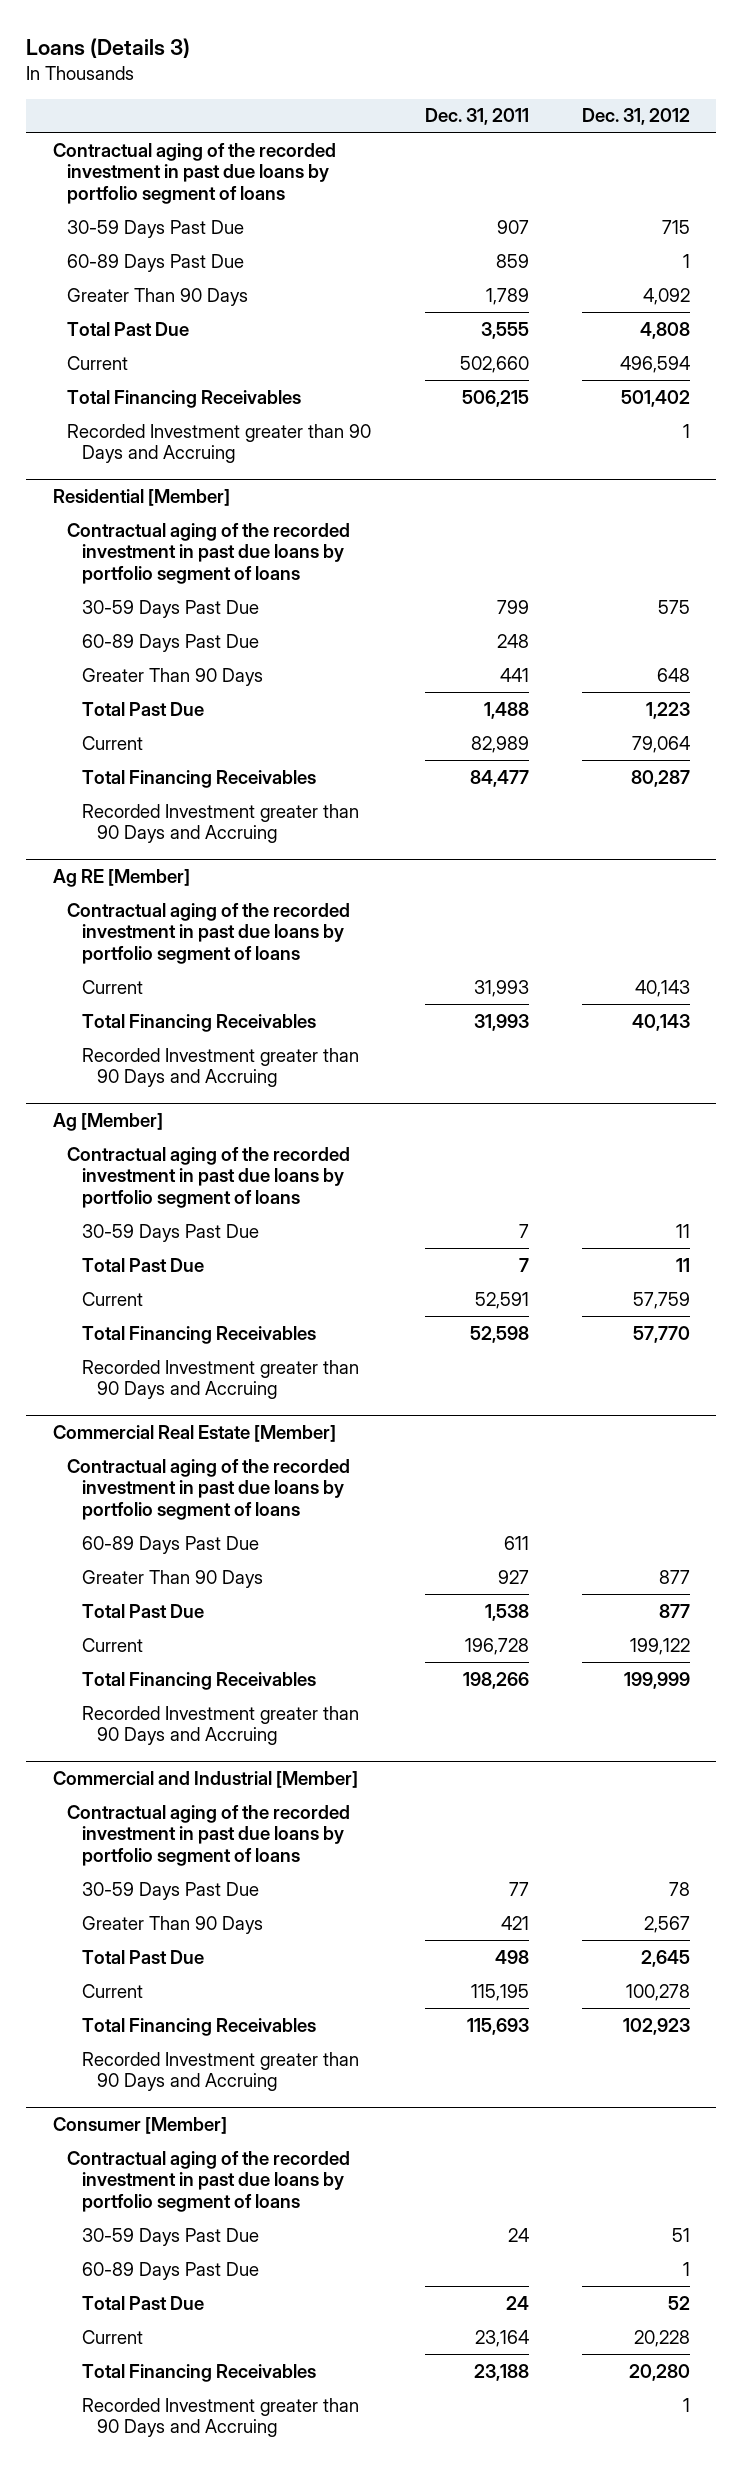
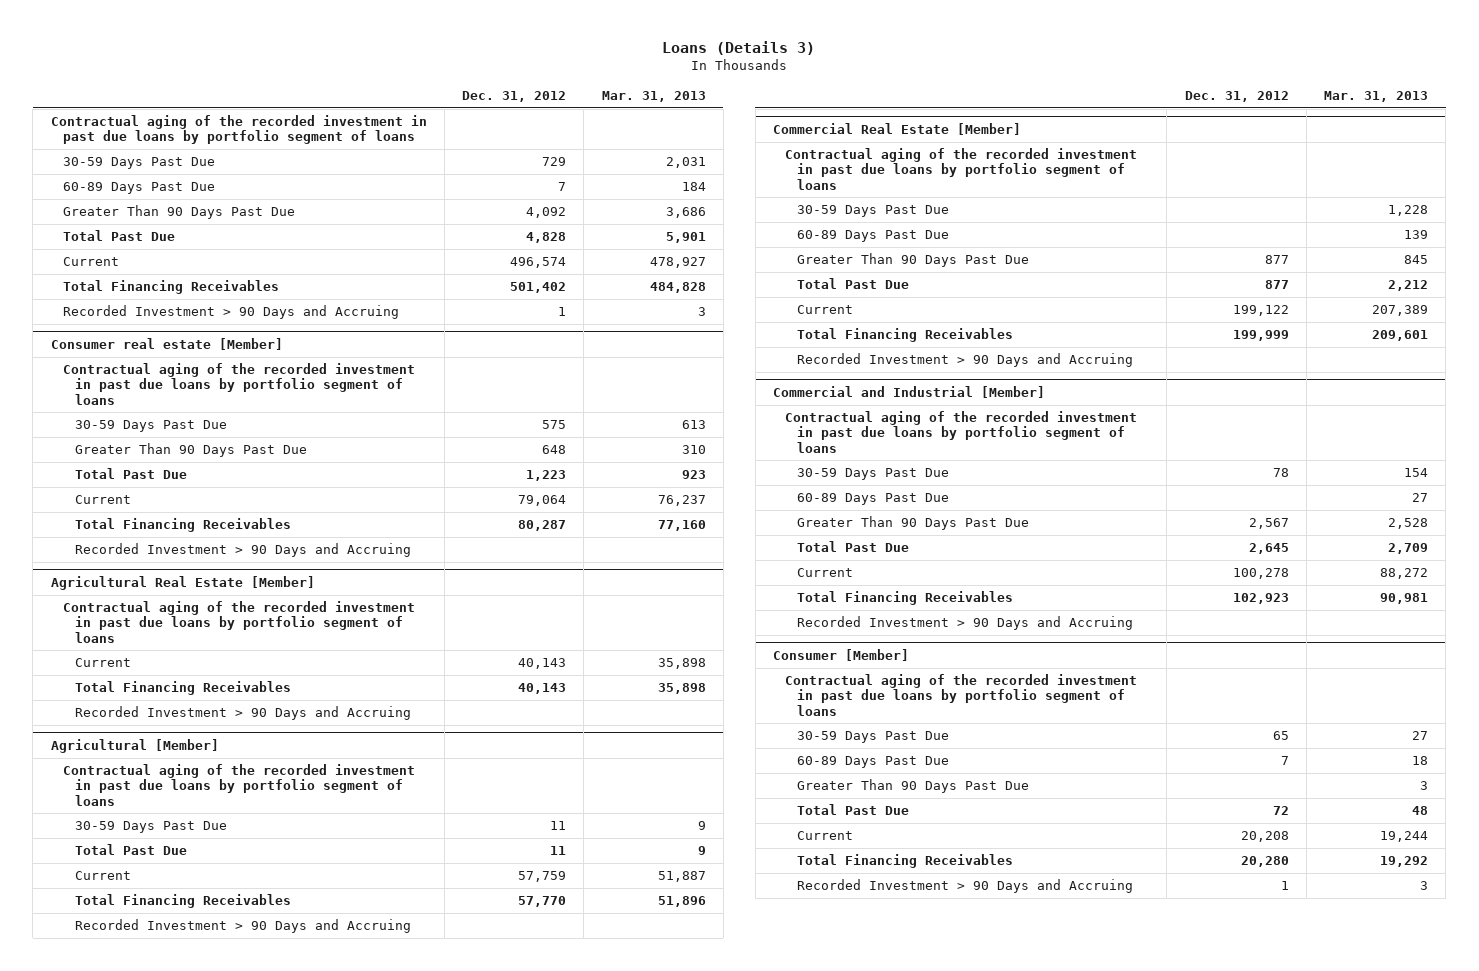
- | Dec. 31, 2011 | Dec. 31, 2012
+ | Dec. 31, 2012 | Mar. 31, 2013
- 30-59 Days Past Due | 907 | 715
- 60-89 Days Past Due | 859 | 1
- Greater Than 90 Days | 1,789 | 4,092
- Total Past Due | 3,555 | 4,808
- Current | 502,660 | 496,594
+ 30-59 Days Past Due | 729 | 2,031
+ 60-89 Days Past Due | 7 | 184
+ Greater Than 90 Days Past Due | 4,092 | 3,686
+ Total Past Due | 4,828 | 5,901
+ Current | 496,574 | 478,927
- Recorded Investment greater than 90 Days and Accruing | | 1
- Residential [Member]
+ Recorded Investment > 90 Days and Accruing | 1 | 3
+ Consumer real estate [Member]
- 60-89 Days Past Due | 248 |
- Greater Than 90 Days | 441 | 648
+ Greater Than 90 Days Past Due | 648 | 310
- Recorded Investment greater than 90 Days and Accruing
- Ag RE [Member]
+ Recorded Investment > 90 Days and Accruing
+ Agricultural Real Estate [Member]
- Recorded Investment greater than 90 Days and Accruing
- Ag [Member]
+ Recorded Investment > 90 Days and Accruing
+ Agricultural [Member]
- Recorded Investment greater than 90 Days and Accruing
+ Recorded Investment > 90 Days and Accruing
@ Commercial Real Estate [Member]
+ 30-59 Days Past Due | | 1,228
- Greater Than 90 Days | 927 | 877
+ Greater Than 90 Days Past Due | 877 | 845
- Recorded Investment greater than 90 Days and Accruing
+ Recorded Investment > 90 Days and Accruing
@ Commercial and Industrial [Member]
- Greater Than 90 Days | 421 | 2,567
+ 60-89 Days Past Due | | 27
+ Greater Than 90 Days Past Due | 2,567 | 2,528
- Recorded Investment greater than 90 Days and Accruing
+ Recorded Investment > 90 Days and Accruing
@ Consumer [Member]
- 30-59 Days Past Due | 24 | 51
- 60-89 Days Past Due | | 1
- Total Past Due | 24 | 52
- Current | 23,164 | 20,228
+ 30-59 Days Past Due | 65 | 27
+ 60-89 Days Past Due | 7 | 18
+ Greater Than 90 Days Past Due | | 3
+ Total Past Due | 72 | 48
+ Current | 20,208 | 19,244
- Recorded Investment greater than 90 Days and Accruing | | 1
+ Recorded Investment > 90 Days and Accruing | 1 | 3

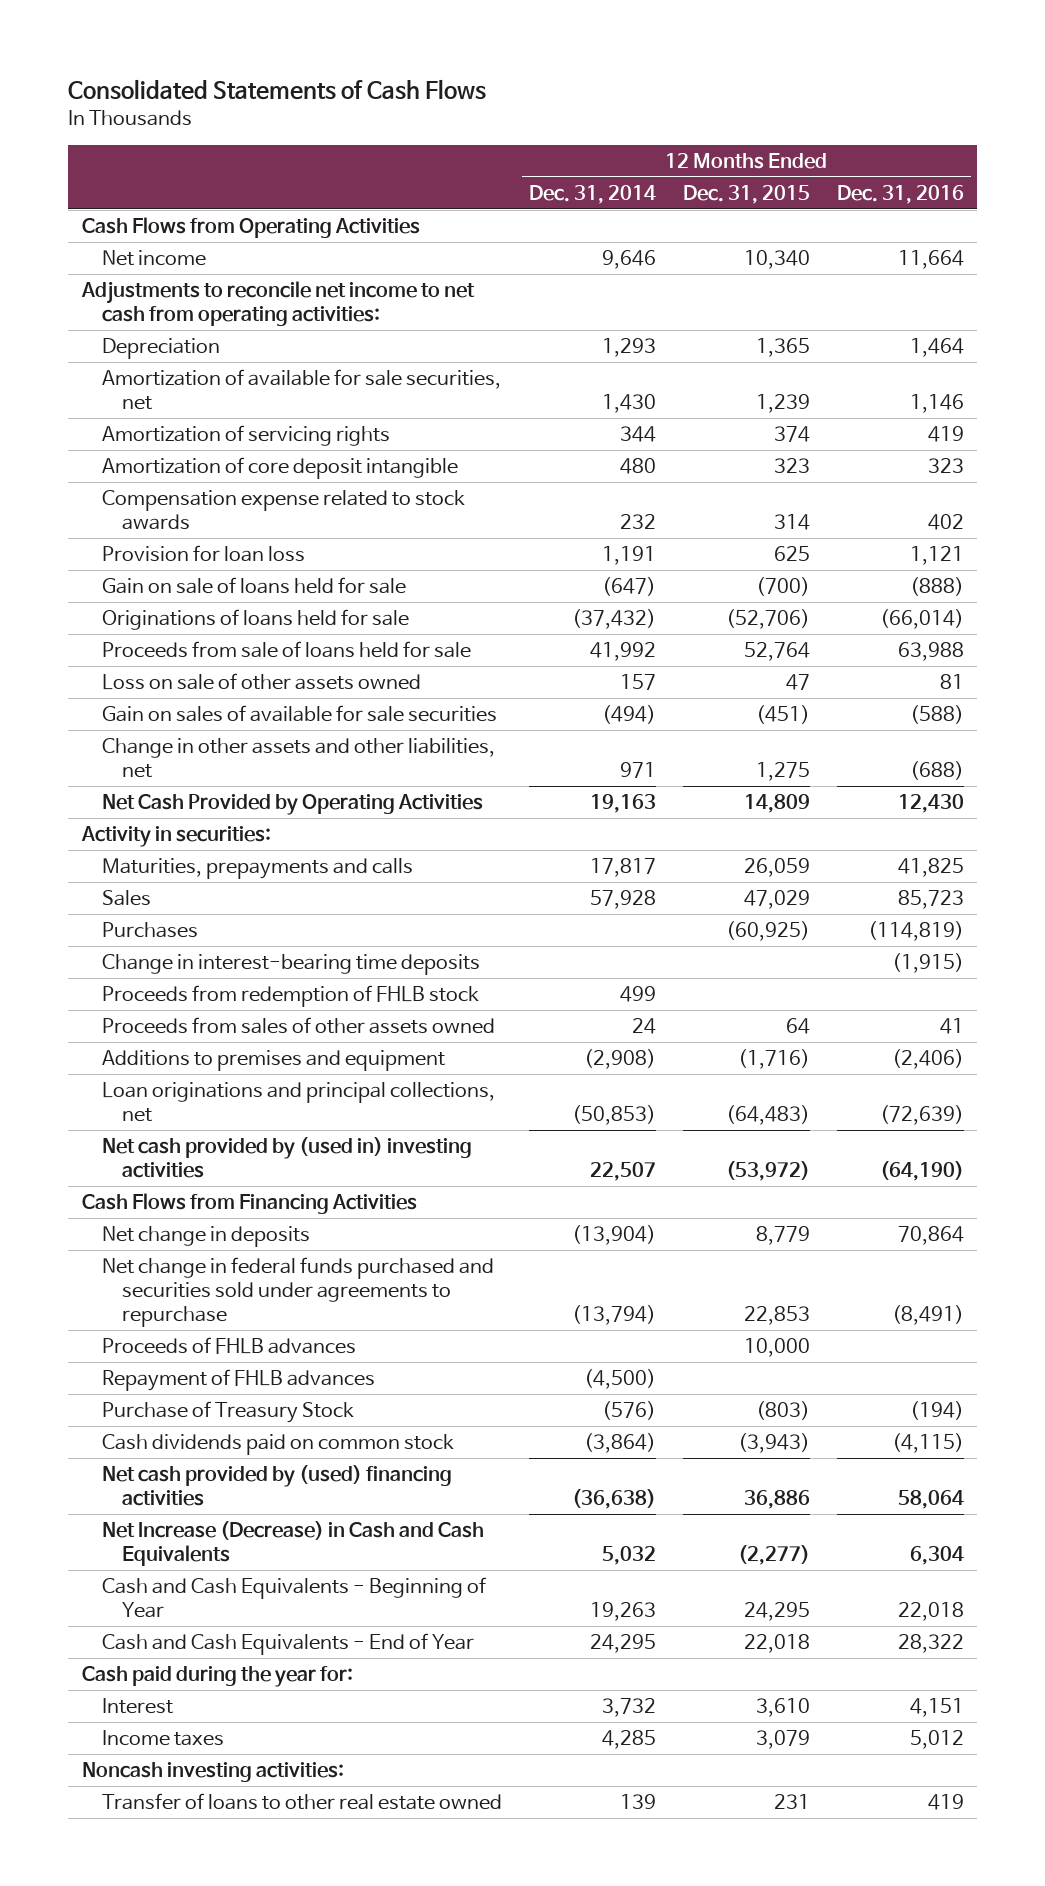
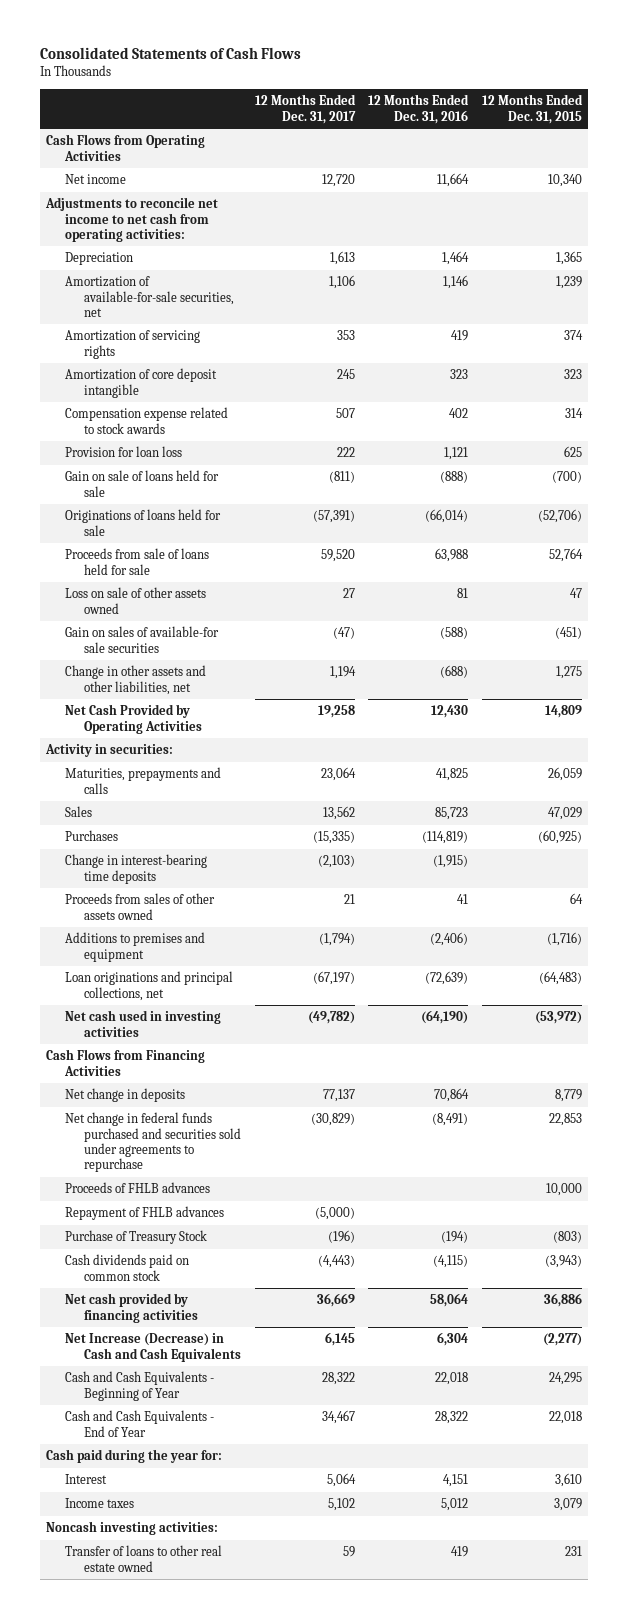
- | 12 Months Ended Dec. 31, 2014 | 12 Months Ended Dec. 31, 2015 | 12 Months Ended Dec. 31, 2016
+ | 12 Months Ended Dec. 31, 2017 | 12 Months Ended Dec. 31, 2016 | 12 Months Ended Dec. 31, 2015
- Amortization of available for sale securities, net | 1,430 | 1,239 | 1,146
+ Amortization of available-for-sale securities, net | 1,106 | 1,146 | 1,239
- Gain on sales of available for sale securities | (494) | (451) | (588)
+ Gain on sales of available-for sale securities | (47) | (588) | (451)
- Proceeds from redemption of FHLB stock | 499 | |
- Net cash provided by (used in) investing activities | 22,507 | (53,972) | (64,190)
+ Net cash used in investing activities | (49,782) | (64,190) | (53,972)
- Net cash provided by (used) financing activities | (36,638) | 36,886 | 58,064
+ Net cash provided by financing activities | 36,669 | 58,064 | 36,886

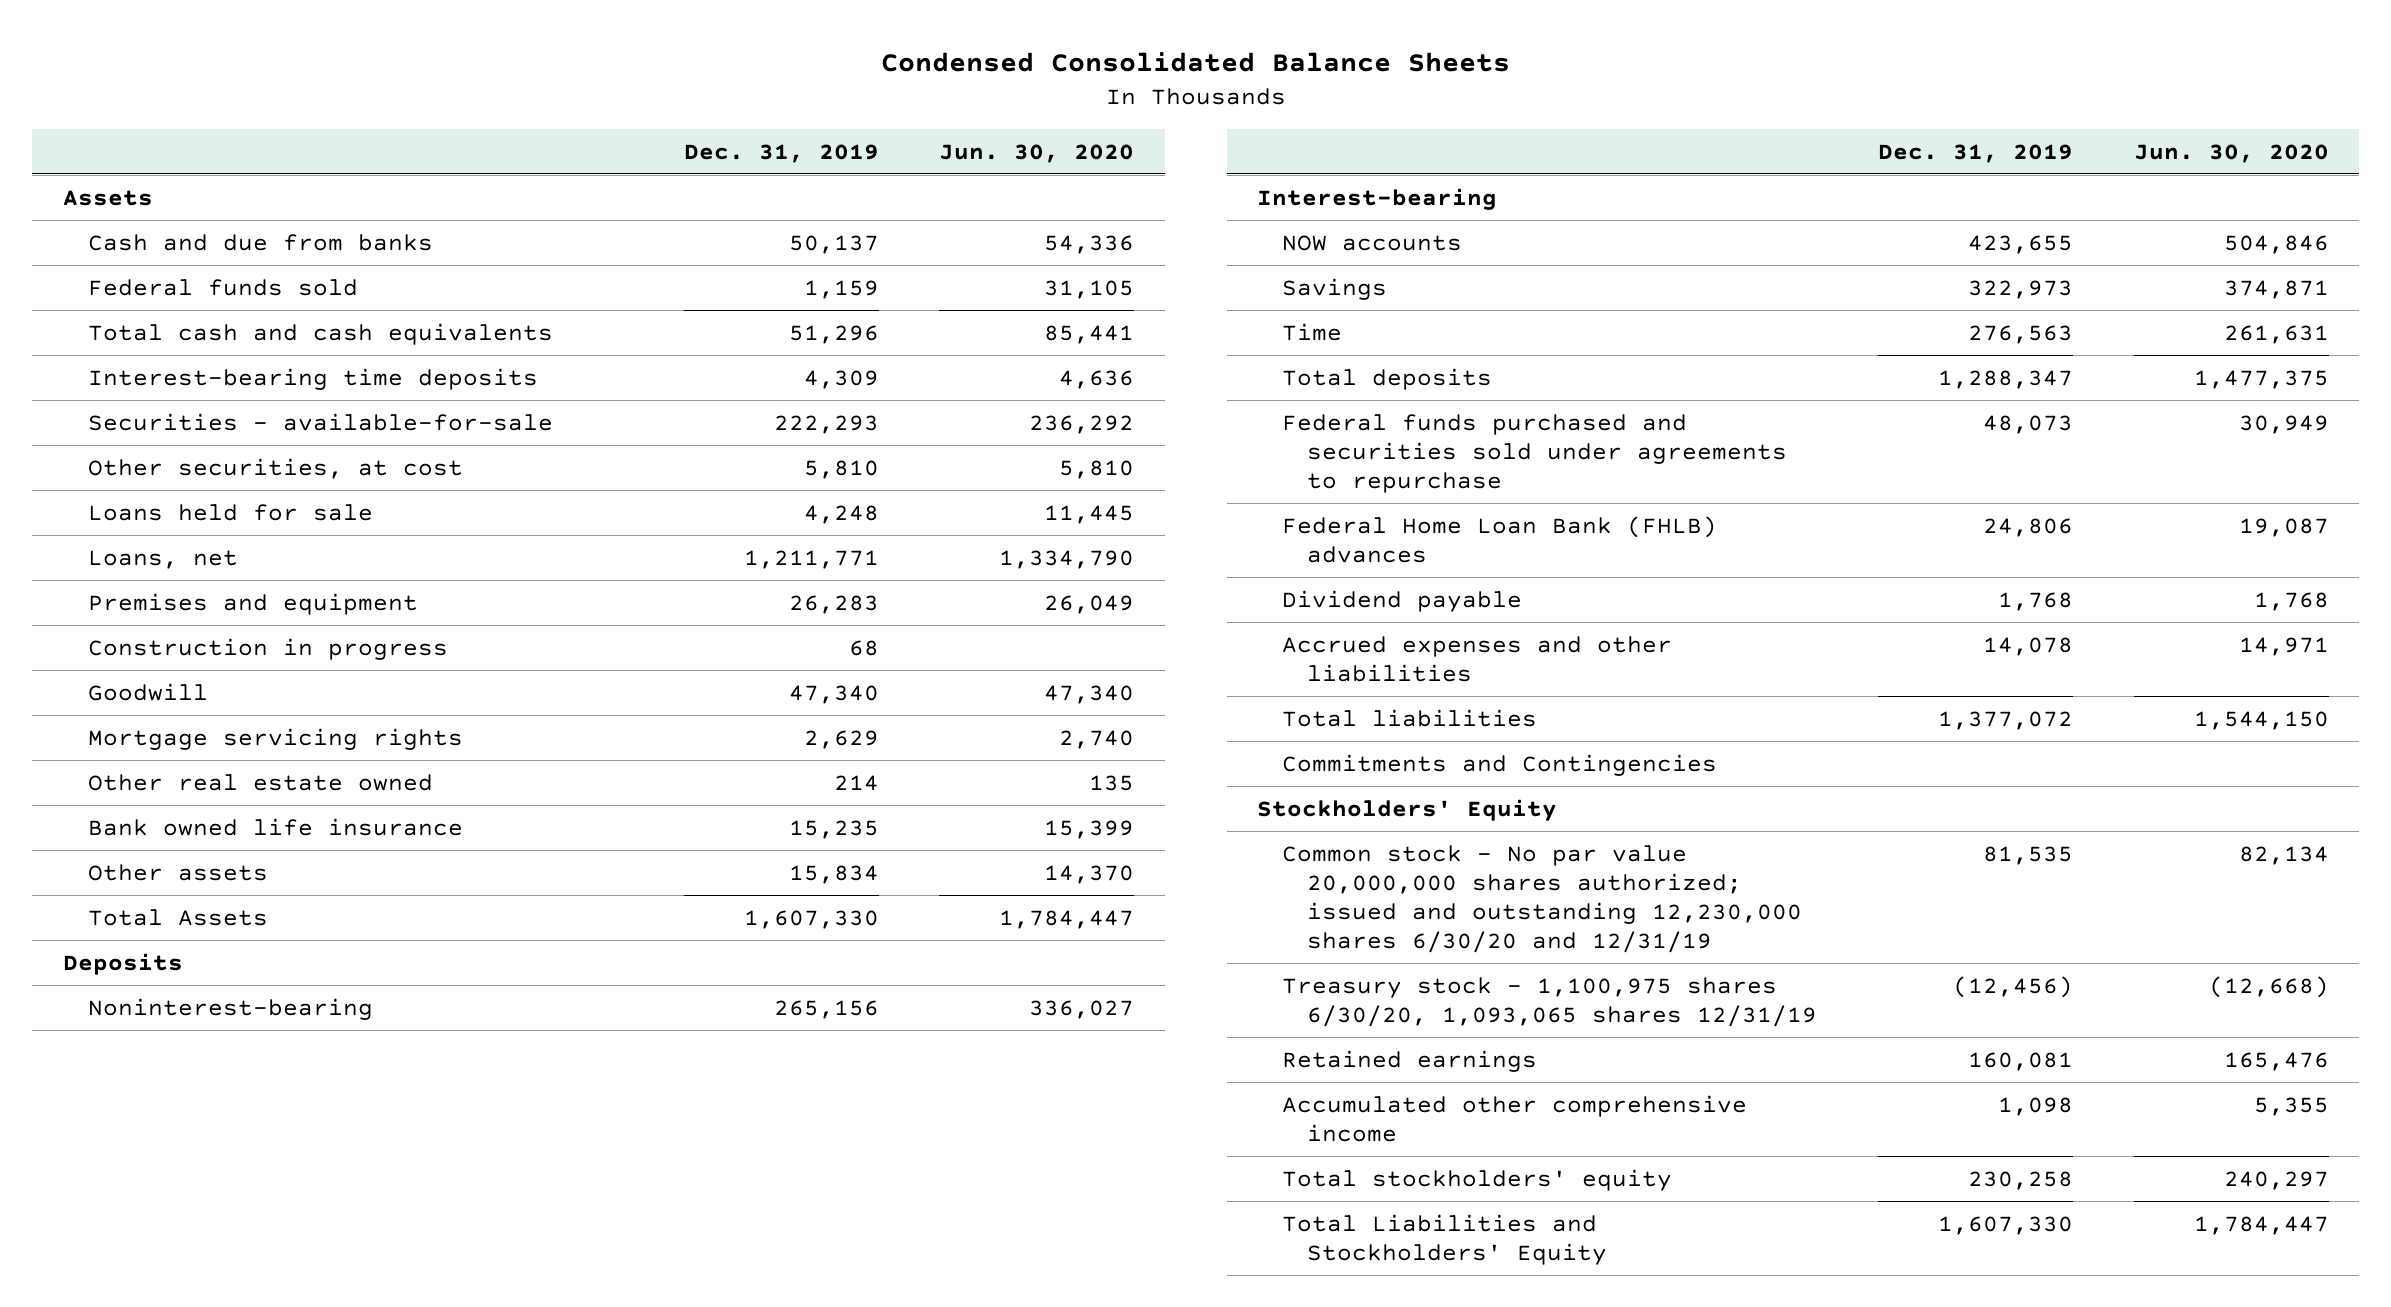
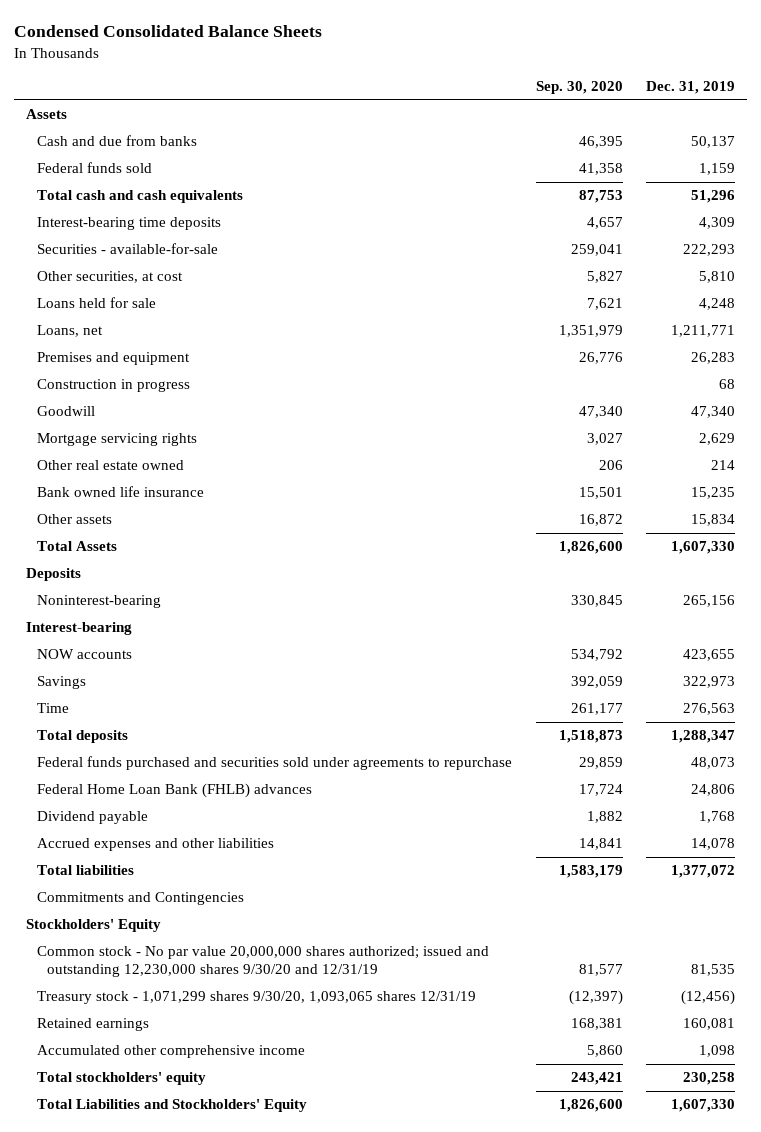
- | Dec. 31, 2019 | Jun. 30, 2020
+ | Sep. 30, 2020 | Dec. 31, 2019
- Common stock - No par value 20,000,000 shares authorized; issued and outstanding 12,230,000 shares 6/30/20 and 12/31/19 | 81,535 | 82,134
- Treasury stock - 1,100,975 shares 6/30/20, 1,093,065 shares 12/31/19 | (12,456) | (12,668)
+ Common stock - No par value 20,000,000 shares authorized; issued and outstanding 12,230,000 shares 9/30/20 and 12/31/19 | 81,577 | 81,535
+ Treasury stock - 1,071,299 shares 9/30/20, 1,093,065 shares 12/31/19 | (12,397) | (12,456)

